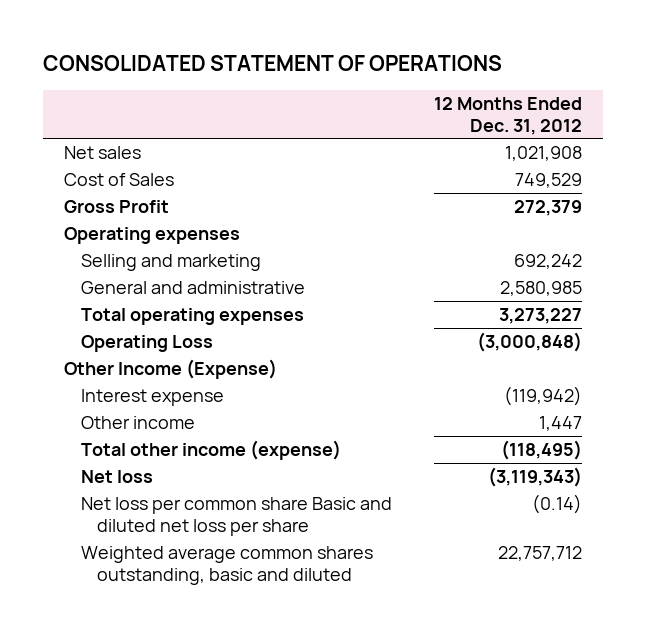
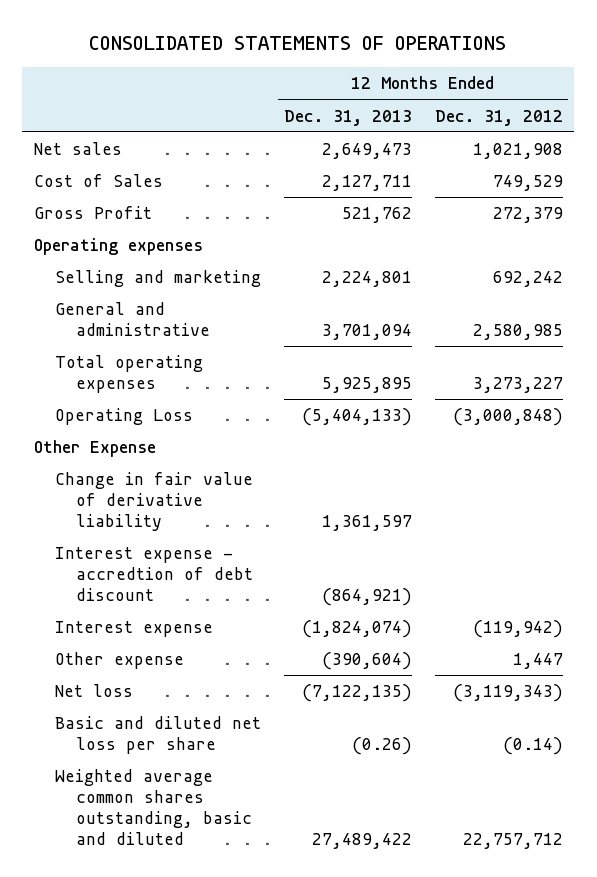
- CONSOLIDATED STATEMENT OF OPERATIONS
+ CONSOLIDATED STATEMENTS OF OPERATIONS
- | 12 Months Ended Dec. 31, 2012
+ | 12 Months Ended Dec. 31, 2013 | 12 Months Ended Dec. 31, 2012
- Other Income (Expense)
+ Other Expense
+ Change in fair value of derivative liability | 1,361,597 |
+ Interest expense - accredtion of debt discount | (864,921) |
- Other income | 1,447
- Total other income (expense) | (118,495)
+ Other expense | (390,604) | 1,447
- Net loss per common share Basic and diluted net loss per share | (0.14)
+ Basic and diluted net loss per share | (0.26) | (0.14)

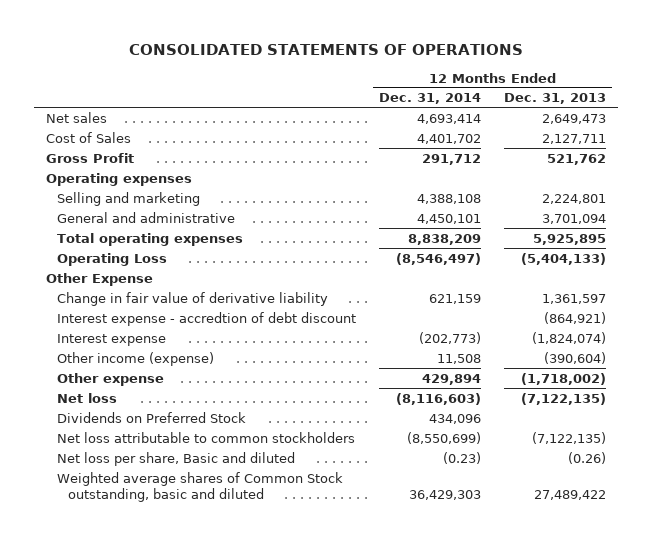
- | 12 Months Ended Dec. 31, 2013 | 12 Months Ended Dec. 31, 2012
+ | 12 Months Ended Dec. 31, 2014 | 12 Months Ended Dec. 31, 2013
- Other expense | (390,604) | 1,447
+ Other income (expense) | 11,508 | (390,604)
+ Other expense | 429,894 | (1,718,002)
- Basic and diluted net loss per share | (0.26) | (0.14)
- Weighted average common shares outstanding, basic and diluted | 27,489,422 | 22,757,712
+ Dividends on Preferred Stock | 434,096 |
+ Net loss attributable to common stockholders | (8,550,699) | (7,122,135)
+ Net loss per share, Basic and diluted | (0.23) | (0.26)
+ Weighted average shares of Common Stock outstanding, basic and diluted | 36,429,303 | 27,489,422

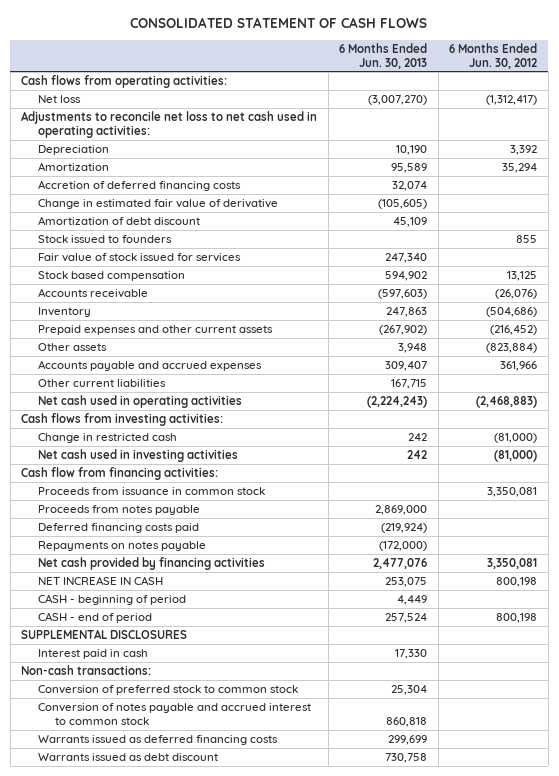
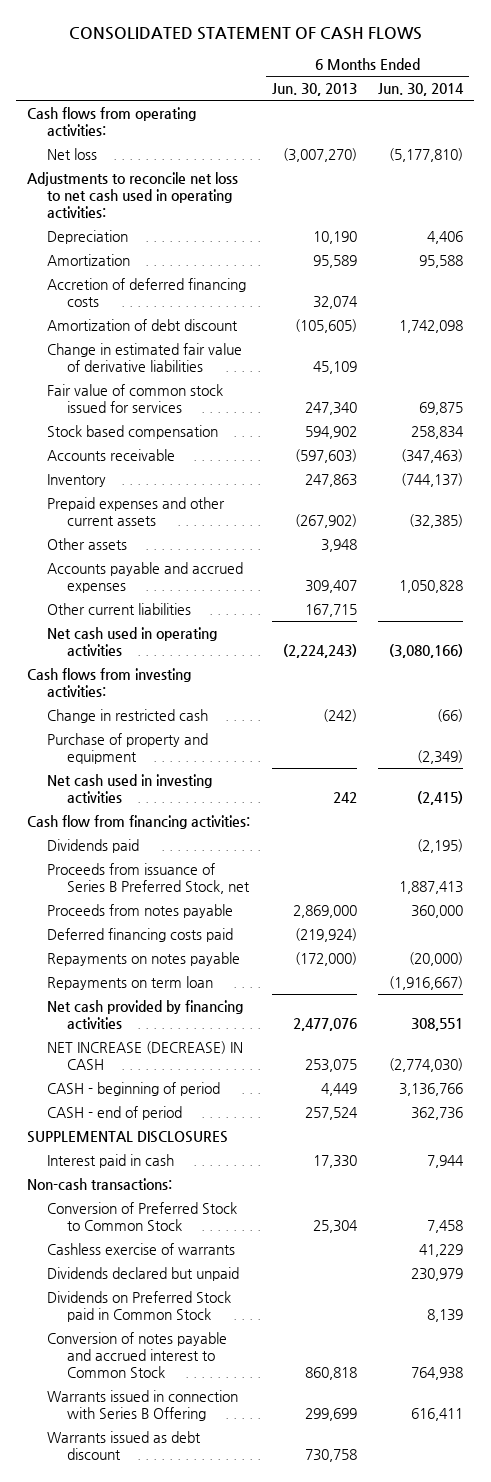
- | 6 Months Ended Jun. 30, 2013 | 6 Months Ended Jun. 30, 2012
+ | 6 Months Ended Jun. 30, 2013 | 6 Months Ended Jun. 30, 2014
- Change in estimated fair value of derivative | (105,605) |
- Amortization of debt discount | 45,109 |
- Stock issued to founders | | 855
- Fair value of stock issued for services | 247,340 |
+ Amortization of debt discount | (105,605) | 1,742,098
+ Change in estimated fair value of derivative liabilities | 45,109 |
+ Fair value of common stock issued for services | 247,340 | 69,875
- Change in restricted cash | 242 | (81,000)
+ Change in restricted cash | (242) | (66)
+ Purchase of property and equipment | | (2,349)
- Proceeds from issuance in common stock | | 3,350,081
+ Dividends paid | | (2,195)
+ Proceeds from issuance of Series B Preferred Stock, net | | 1,887,413
+ Repayments on term loan | | (1,916,667)
- NET INCREASE IN CASH | 253,075 | 800,198
+ NET INCREASE (DECREASE) IN CASH | 253,075 | (2,774,030)
- Conversion of preferred stock to common stock | 25,304 |
- Conversion of notes payable and accrued interest to common stock | 860,818 |
- Warrants issued as deferred financing costs | 299,699 |
+ Conversion of Preferred Stock to Common Stock | 25,304 | 7,458
+ Cashless exercise of warrants | | 41,229
+ Dividends declared but unpaid | | 230,979
+ Dividends on Preferred Stock paid in Common Stock | | 8,139
+ Conversion of notes payable and accrued interest to Common Stock | 860,818 | 764,938
+ Warrants issued in connection with Series B Offering | 299,699 | 616,411

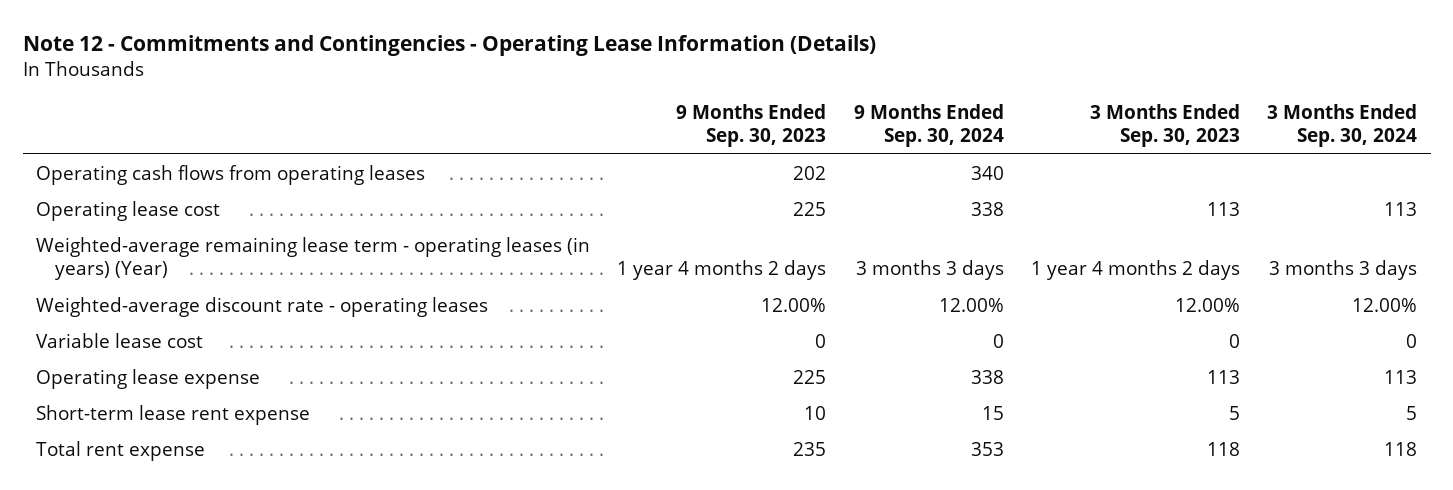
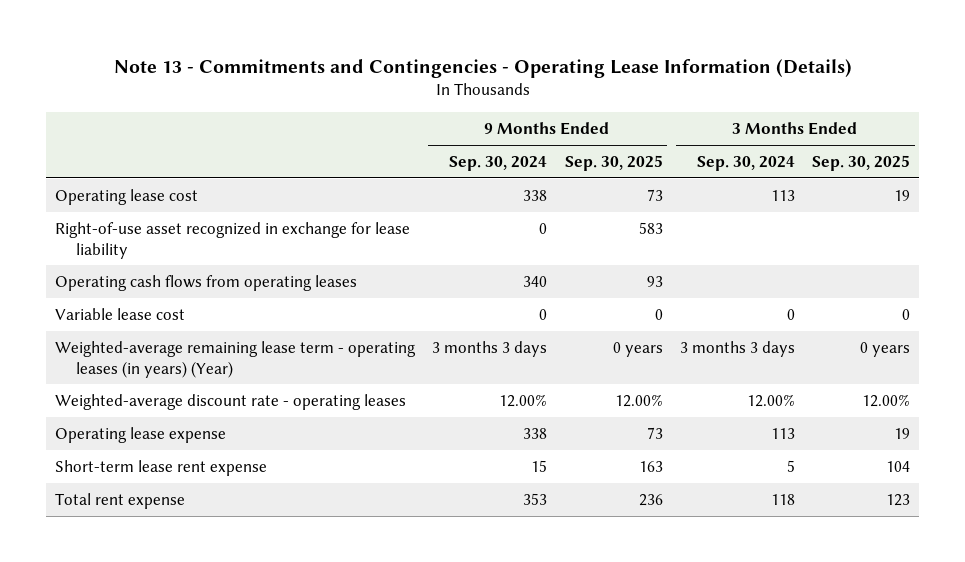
- Note 12 - Commitments and Contingencies - Operating Lease Information (Details)
+ Note 13 - Commitments and Contingencies - Operating Lease Information (Details)
- | 9 Months Ended Sep. 30, 2023 | 9 Months Ended Sep. 30, 2024 | 3 Months Ended Sep. 30, 2023 | 3 Months Ended Sep. 30, 2024
+ | 9 Months Ended Sep. 30, 2024 | 9 Months Ended Sep. 30, 2025 | 3 Months Ended Sep. 30, 2024 | 3 Months Ended Sep. 30, 2025
+ Right-of-use asset recognized in exchange for lease liability | 0 | 583 | |
moved down: Operating cash flows from operating leases | 340 | 93 | |
moved up: Variable lease cost | 0 | 0 | 0 | 0

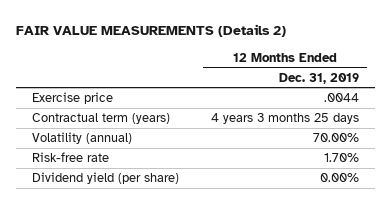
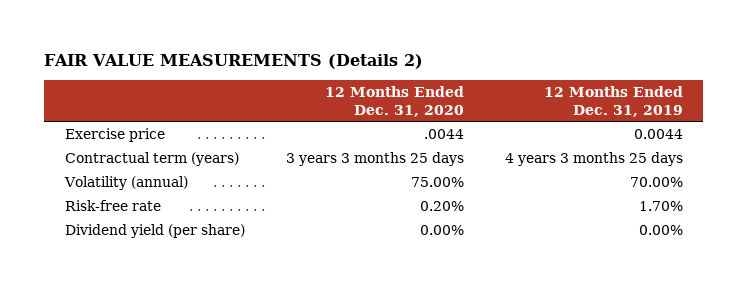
- | 12 Months Ended Dec. 31, 2019
+ | 12 Months Ended Dec. 31, 2020 | 12 Months Ended Dec. 31, 2019
- Exercise price | .0044
+ Exercise price | .0044 | 0.0044

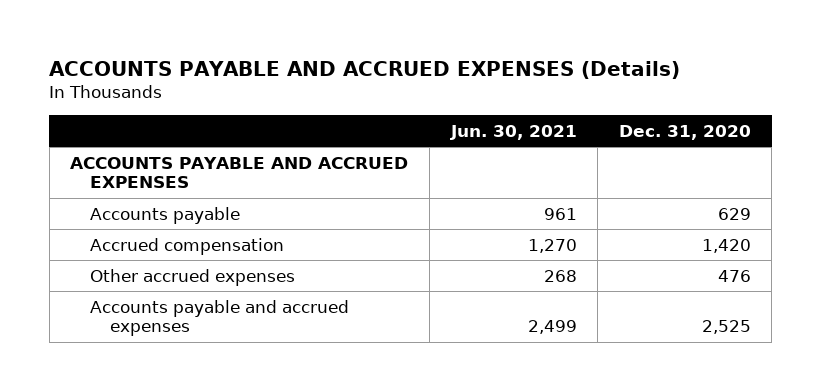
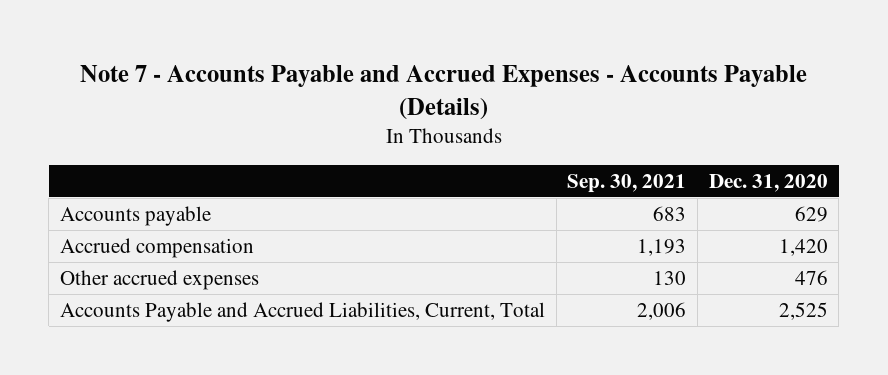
- ACCOUNTS PAYABLE AND ACCRUED EXPENSES (Details)
+ Note 7 - Accounts Payable and Accrued Expenses - Accounts Payable (Details)
- | Jun. 30, 2021 | Dec. 31, 2020
+ | Sep. 30, 2021 | Dec. 31, 2020
- ACCOUNTS PAYABLE AND ACCRUED EXPENSES
- Accounts payable and accrued expenses | 2,499 | 2,525
+ Accounts Payable and Accrued Liabilities, Current, Total | 2,006 | 2,525

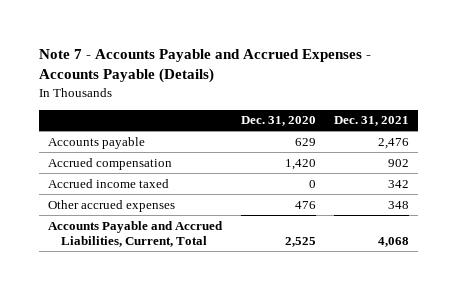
- | Sep. 30, 2021 | Dec. 31, 2020
+ | Dec. 31, 2020 | Dec. 31, 2021
+ Accrued income taxed | 0 | 342

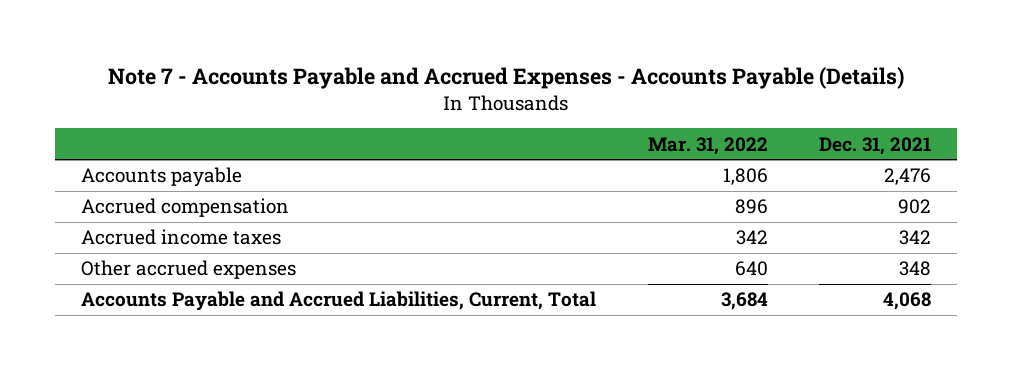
- | Dec. 31, 2020 | Dec. 31, 2021
+ | Mar. 31, 2022 | Dec. 31, 2021
- Accrued income taxed | 0 | 342
+ Accrued income taxes | 342 | 342

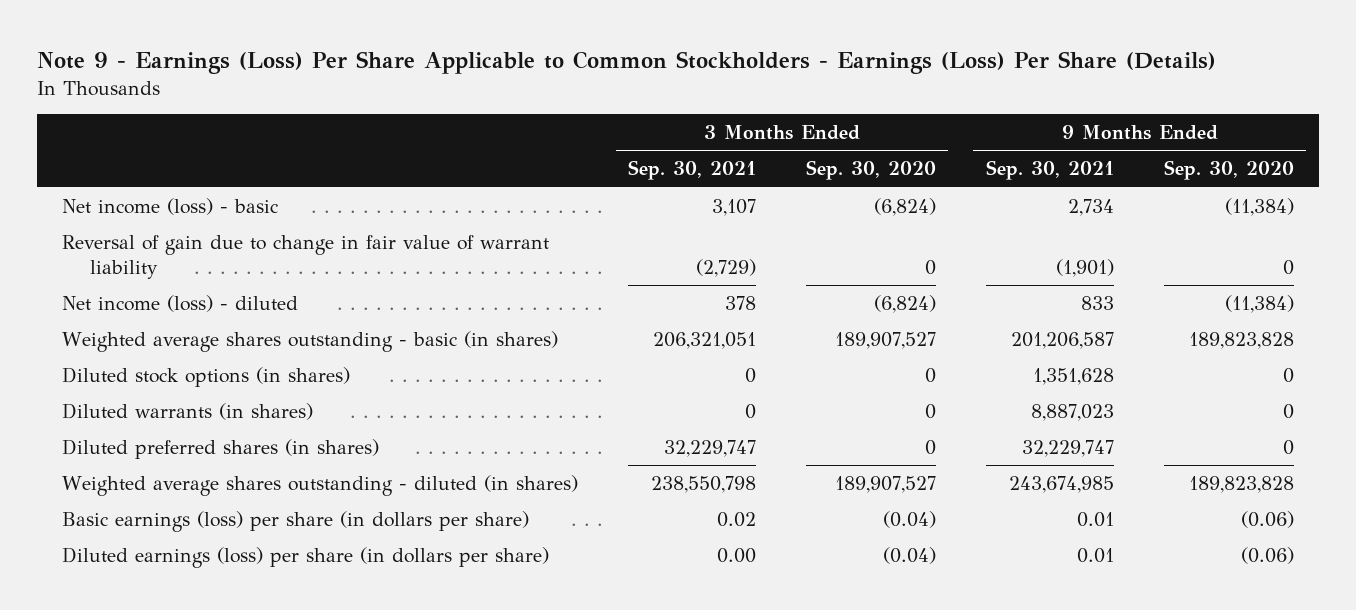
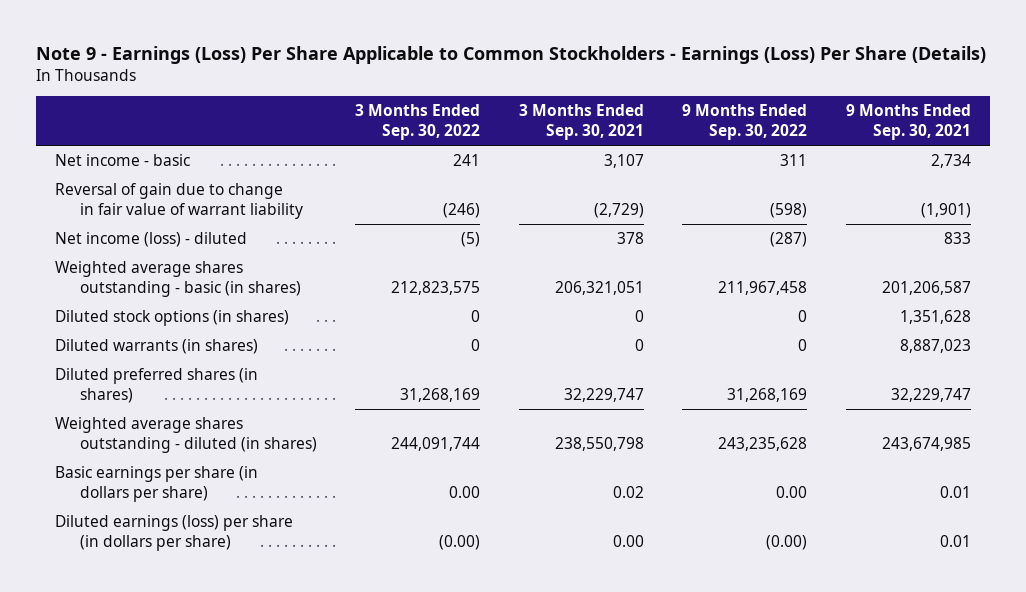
- | 3 Months Ended Sep. 30, 2021 | 3 Months Ended Sep. 30, 2020 | 9 Months Ended Sep. 30, 2021 | 9 Months Ended Sep. 30, 2020
+ | 3 Months Ended Sep. 30, 2022 | 3 Months Ended Sep. 30, 2021 | 9 Months Ended Sep. 30, 2022 | 9 Months Ended Sep. 30, 2021
- Net income (loss) - basic | 3,107 | (6,824) | 2,734 | (11,384)
+ Net income - basic | 241 | 3,107 | 311 | 2,734
- Basic earnings (loss) per share (in dollars per share) | 0.02 | (0.04) | 0.01 | (0.06)
+ Basic earnings per share (in dollars per share) | 0.00 | 0.02 | 0.00 | 0.01

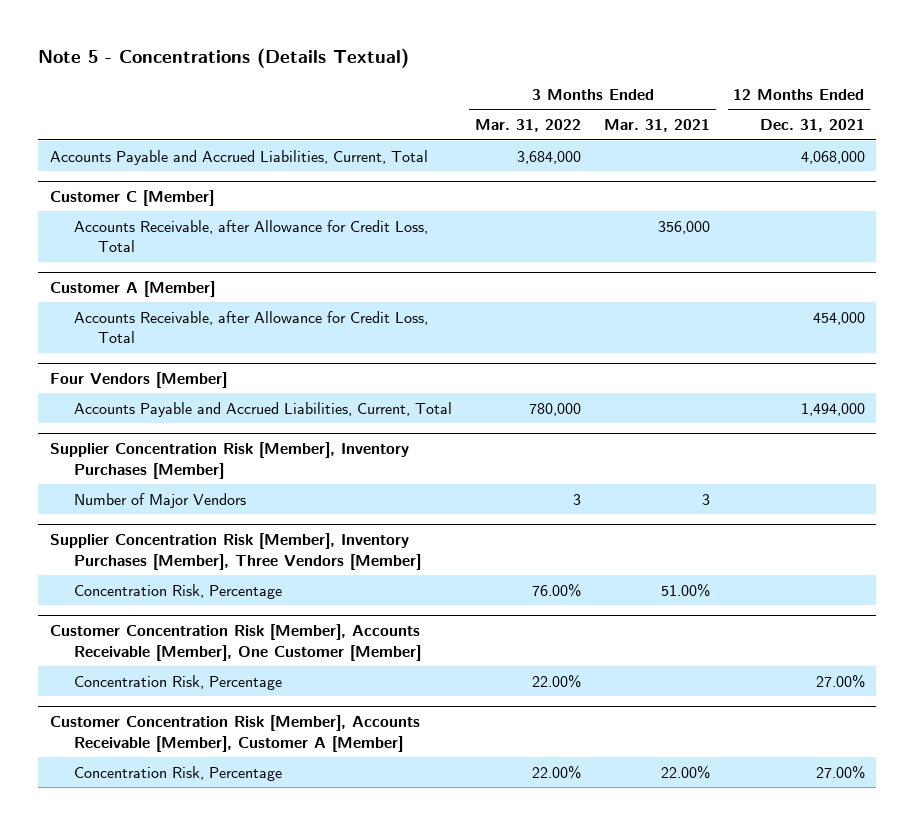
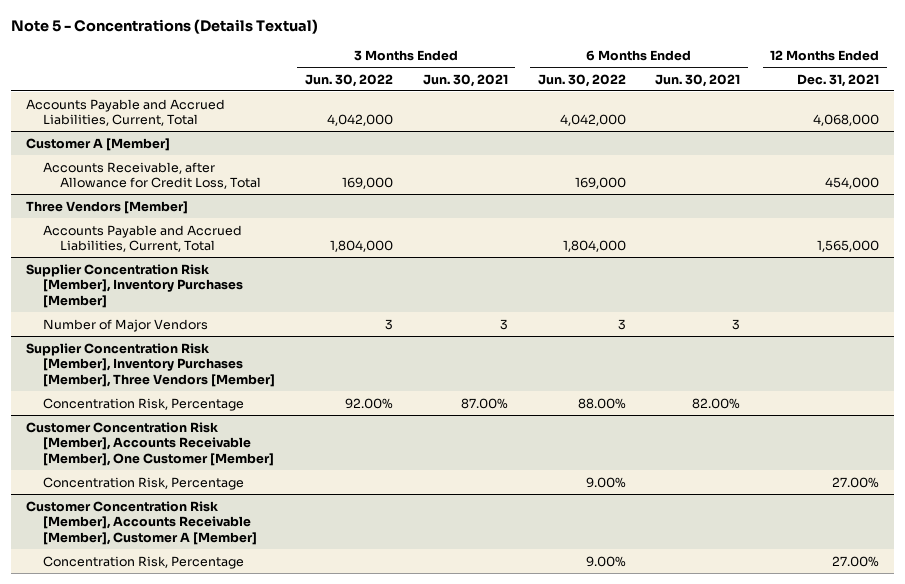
- | 3 Months Ended Mar. 31, 2022 | 3 Months Ended Mar. 31, 2021 | 12 Months Ended Dec. 31, 2021
+ | 3 Months Ended Jun. 30, 2022 | 3 Months Ended Jun. 30, 2021 | 6 Months Ended Jun. 30, 2022 | 6 Months Ended Jun. 30, 2021 | 12 Months Ended Dec. 31, 2021
- Customer C [Member]
- Accounts Receivable, after Allowance for Credit Loss, Total | | 356,000 |
- Four Vendors [Member]
- Accounts Payable and Accrued Liabilities, Current, Total | 780,000 | | 1,494,000
+ Three Vendors [Member]
+ Accounts Payable and Accrued Liabilities, Current, Total | 1,804,000 | | 1,804,000 | | 1,565,000

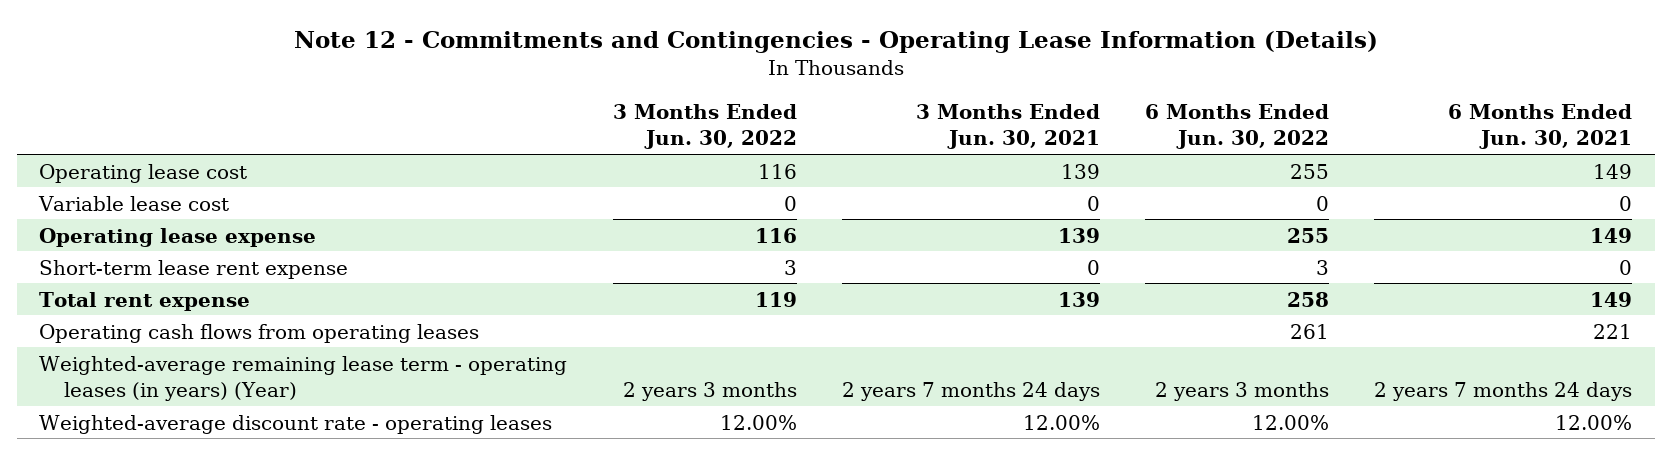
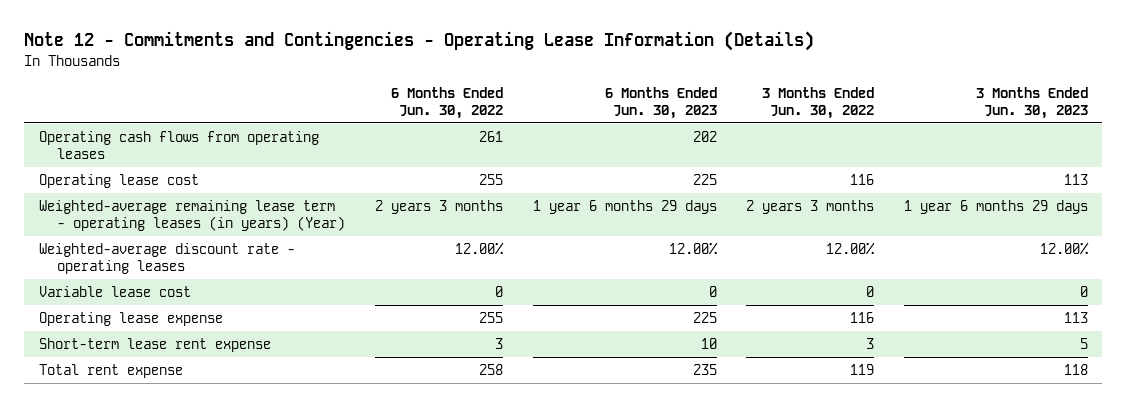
- | 3 Months Ended Jun. 30, 2022 | 3 Months Ended Jun. 30, 2021 | 6 Months Ended Jun. 30, 2022 | 6 Months Ended Jun. 30, 2021
+ | 6 Months Ended Jun. 30, 2022 | 6 Months Ended Jun. 30, 2023 | 3 Months Ended Jun. 30, 2022 | 3 Months Ended Jun. 30, 2023
moved up: Operating cash flows from operating leases | 261 | 202 | |
moved up: Weighted-average remaining lease term - operating leases (in years) (Year) | 2 years 3 months | 1 year 6 months 29 days | 2 years 3 months | 1 year 6 months 29 days
moved up: Weighted-average discount rate - operating leases | 12.00% | 12.00% | 12.00% | 12.00%

